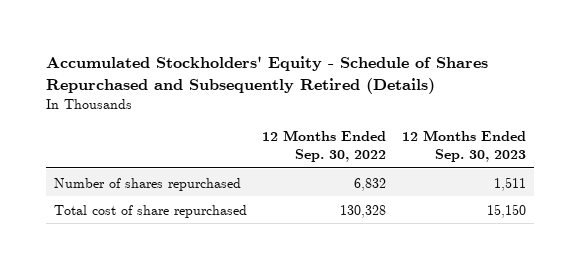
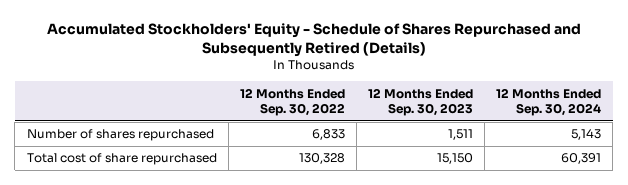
- | 12 Months Ended Sep. 30, 2022 | 12 Months Ended Sep. 30, 2023
+ | 12 Months Ended Sep. 30, 2022 | 12 Months Ended Sep. 30, 2023 | 12 Months Ended Sep. 30, 2024
- Number of shares repurchased | 6,832 | 1,511
+ Number of shares repurchased | 6,833 | 1,511 | 5,143

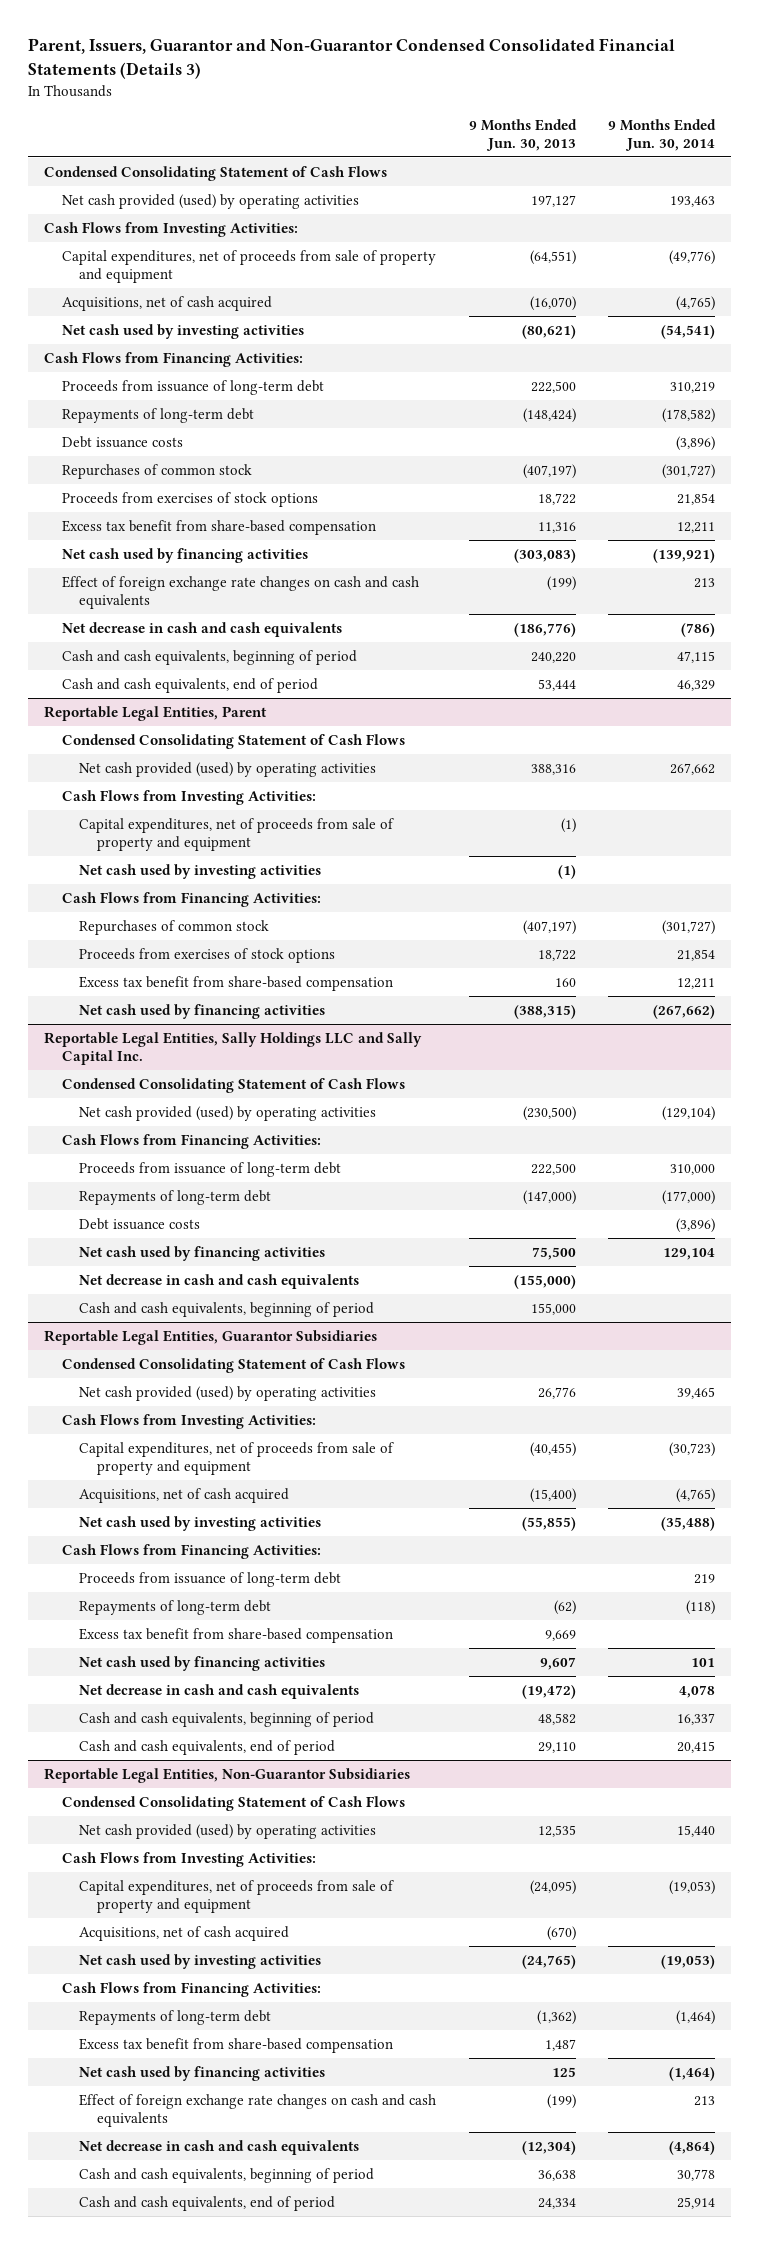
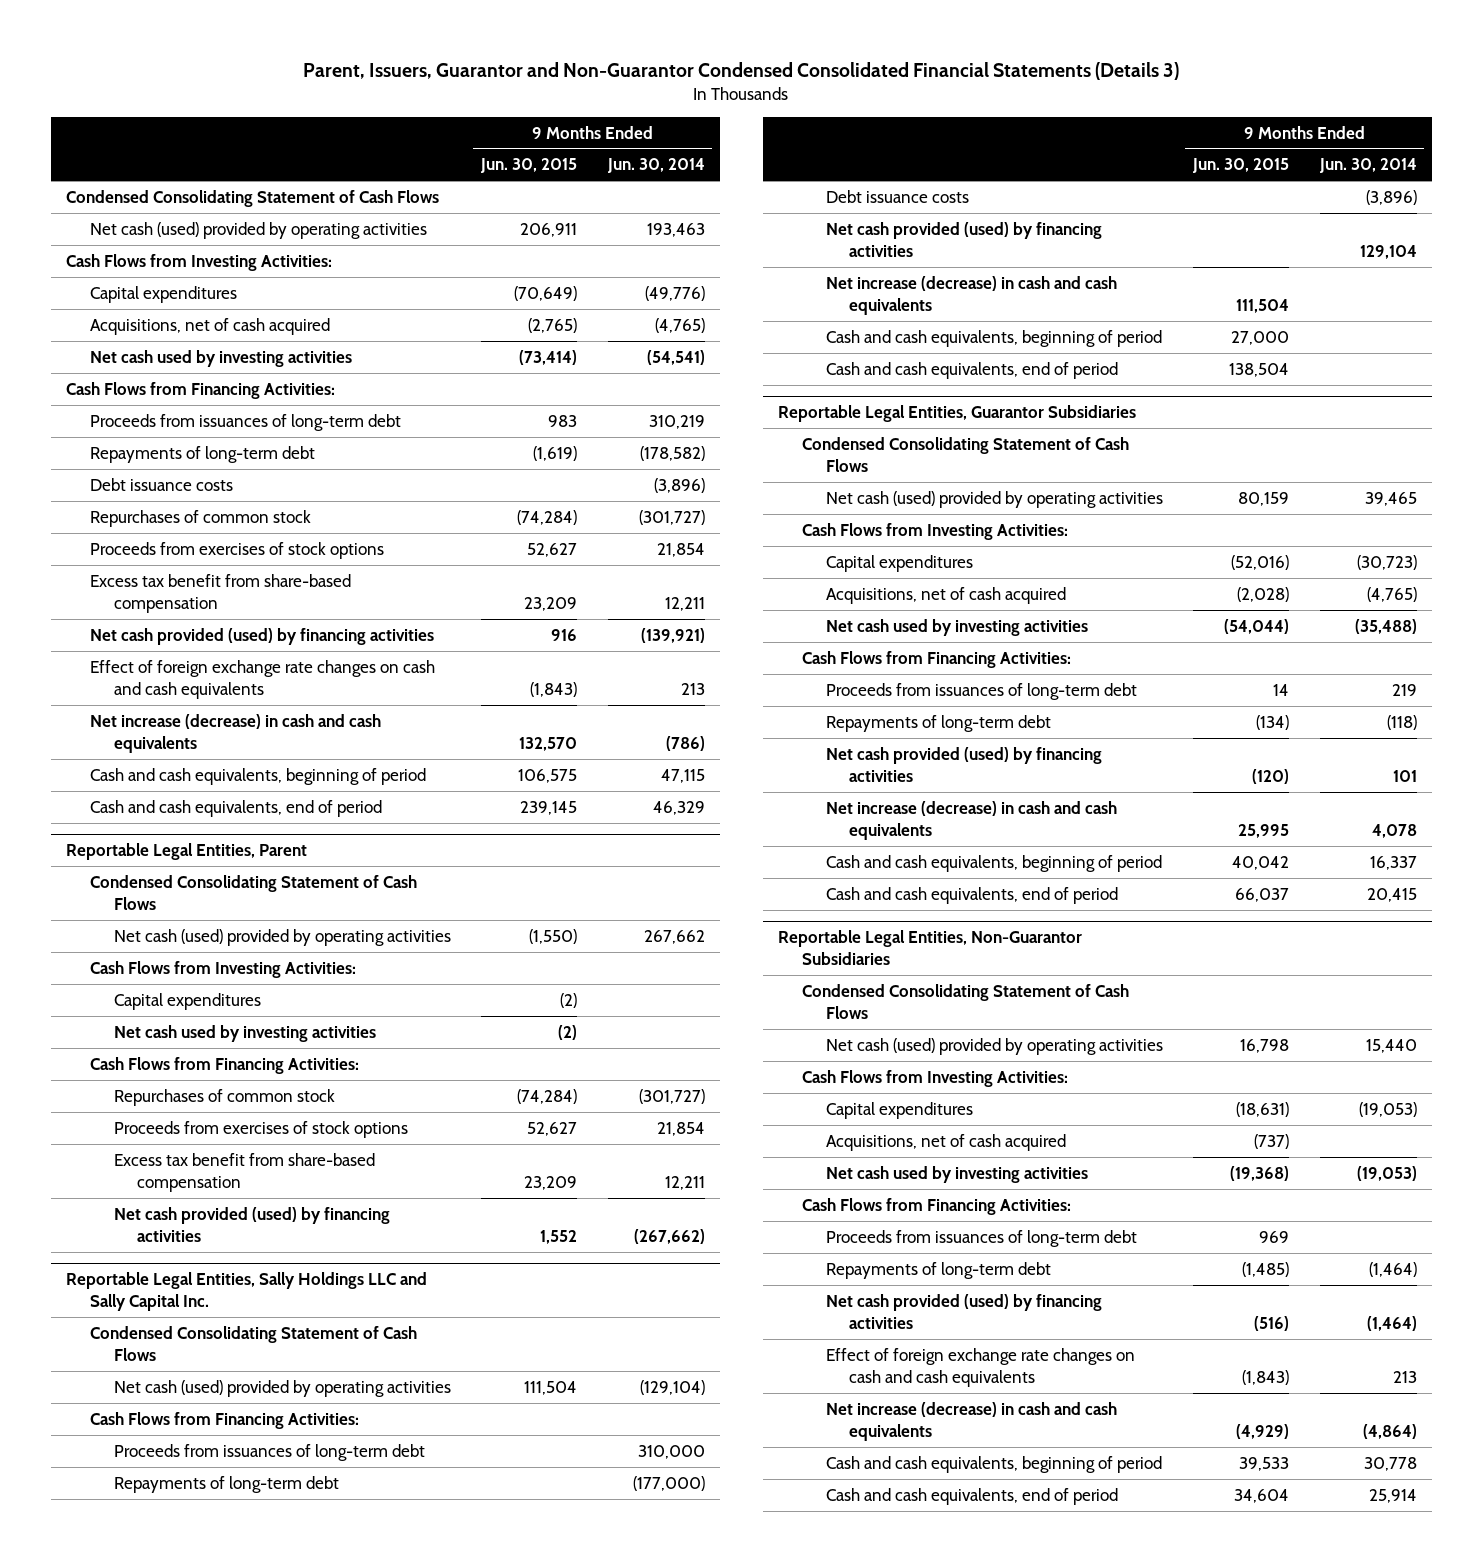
- | 9 Months Ended Jun. 30, 2013 | 9 Months Ended Jun. 30, 2014
+ | 9 Months Ended Jun. 30, 2015 | 9 Months Ended Jun. 30, 2014
- Net cash provided (used) by operating activities | 197,127 | 193,463
+ Net cash (used) provided by operating activities | 206,911 | 193,463
- Capital expenditures, net of proceeds from sale of property and equipment | (64,551) | (49,776)
+ Capital expenditures | (70,649) | (49,776)
- Proceeds from issuance of long-term debt | 222,500 | 310,219
+ Proceeds from issuances of long-term debt | 983 | 310,219
- Net cash used by financing activities | (303,083) | (139,921)
+ Net cash provided (used) by financing activities | 916 | (139,921)
- Net decrease in cash and cash equivalents | (186,776) | (786)
+ Net increase (decrease) in cash and cash equivalents | 132,570 | (786)
@ Reportable Legal Entities, Parent
- Net cash provided (used) by operating activities | 388,316 | 267,662
+ Net cash (used) provided by operating activities | (1,550) | 267,662
- Capital expenditures, net of proceeds from sale of property and equipment | (1) |
+ Capital expenditures | (2) |
- Net cash used by financing activities | (388,315) | (267,662)
+ Net cash provided (used) by financing activities | 1,552 | (267,662)
@ Reportable Legal Entities, Sally Holdings LLC and Sally Capital Inc.
- Net cash provided (used) by operating activities | (230,500) | (129,104)
+ Net cash (used) provided by operating activities | 111,504 | (129,104)
- Proceeds from issuance of long-term debt | 222,500 | 310,000
+ Proceeds from issuances of long-term debt | | 310,000
- Net cash used by financing activities | 75,500 | 129,104
- Net decrease in cash and cash equivalents | (155,000) |
+ Net cash provided (used) by financing activities | | 129,104
+ Net increase (decrease) in cash and cash equivalents | 111,504 |
+ Cash and cash equivalents, end of period | 138,504 |
@ Reportable Legal Entities, Guarantor Subsidiaries
- Net cash provided (used) by operating activities | 26,776 | 39,465
+ Net cash (used) provided by operating activities | 80,159 | 39,465
- Capital expenditures, net of proceeds from sale of property and equipment | (40,455) | (30,723)
+ Capital expenditures | (52,016) | (30,723)
- Proceeds from issuance of long-term debt | | 219
+ Proceeds from issuances of long-term debt | 14 | 219
- Excess tax benefit from share-based compensation | 9,669 |
- Net cash used by financing activities | 9,607 | 101
- Net decrease in cash and cash equivalents | (19,472) | 4,078
+ Net cash provided (used) by financing activities | (120) | 101
+ Net increase (decrease) in cash and cash equivalents | 25,995 | 4,078
@ Reportable Legal Entities, Non-Guarantor Subsidiaries
- Net cash provided (used) by operating activities | 12,535 | 15,440
+ Net cash (used) provided by operating activities | 16,798 | 15,440
- Capital expenditures, net of proceeds from sale of property and equipment | (24,095) | (19,053)
+ Capital expenditures | (18,631) | (19,053)
+ Proceeds from issuances of long-term debt | 969 |
- Excess tax benefit from share-based compensation | 1,487 |
- Net cash used by financing activities | 125 | (1,464)
+ Net cash provided (used) by financing activities | (516) | (1,464)
- Net decrease in cash and cash equivalents | (12,304) | (4,864)
+ Net increase (decrease) in cash and cash equivalents | (4,929) | (4,864)

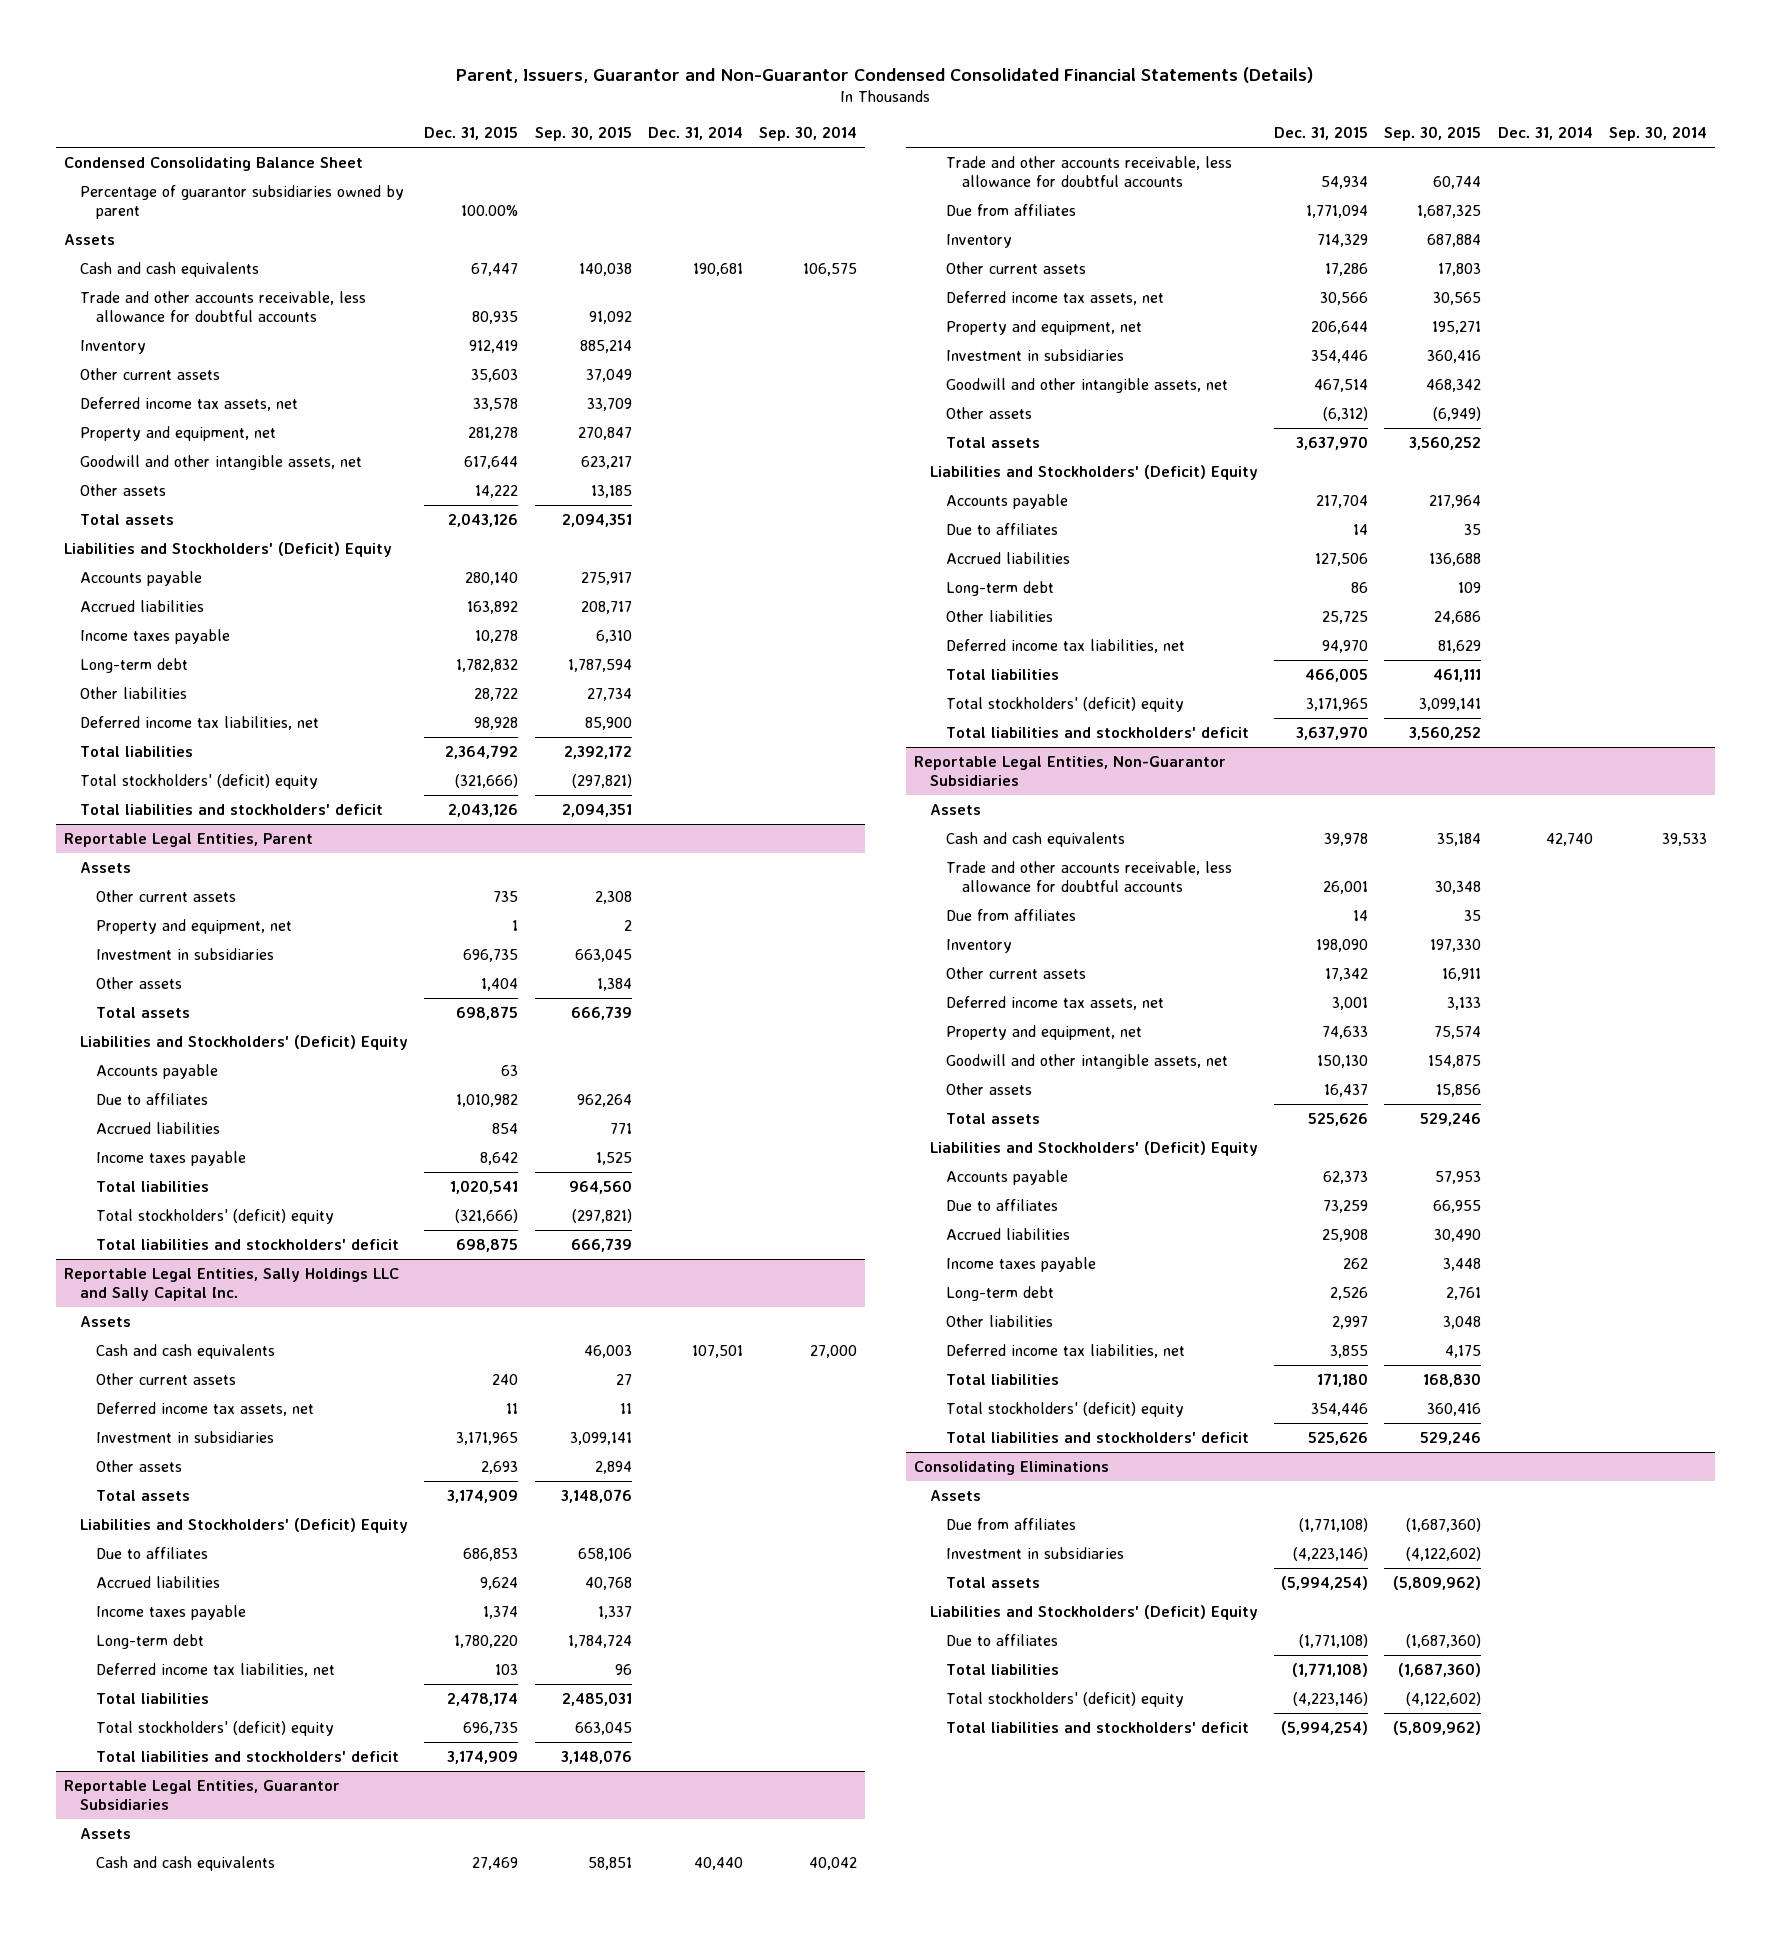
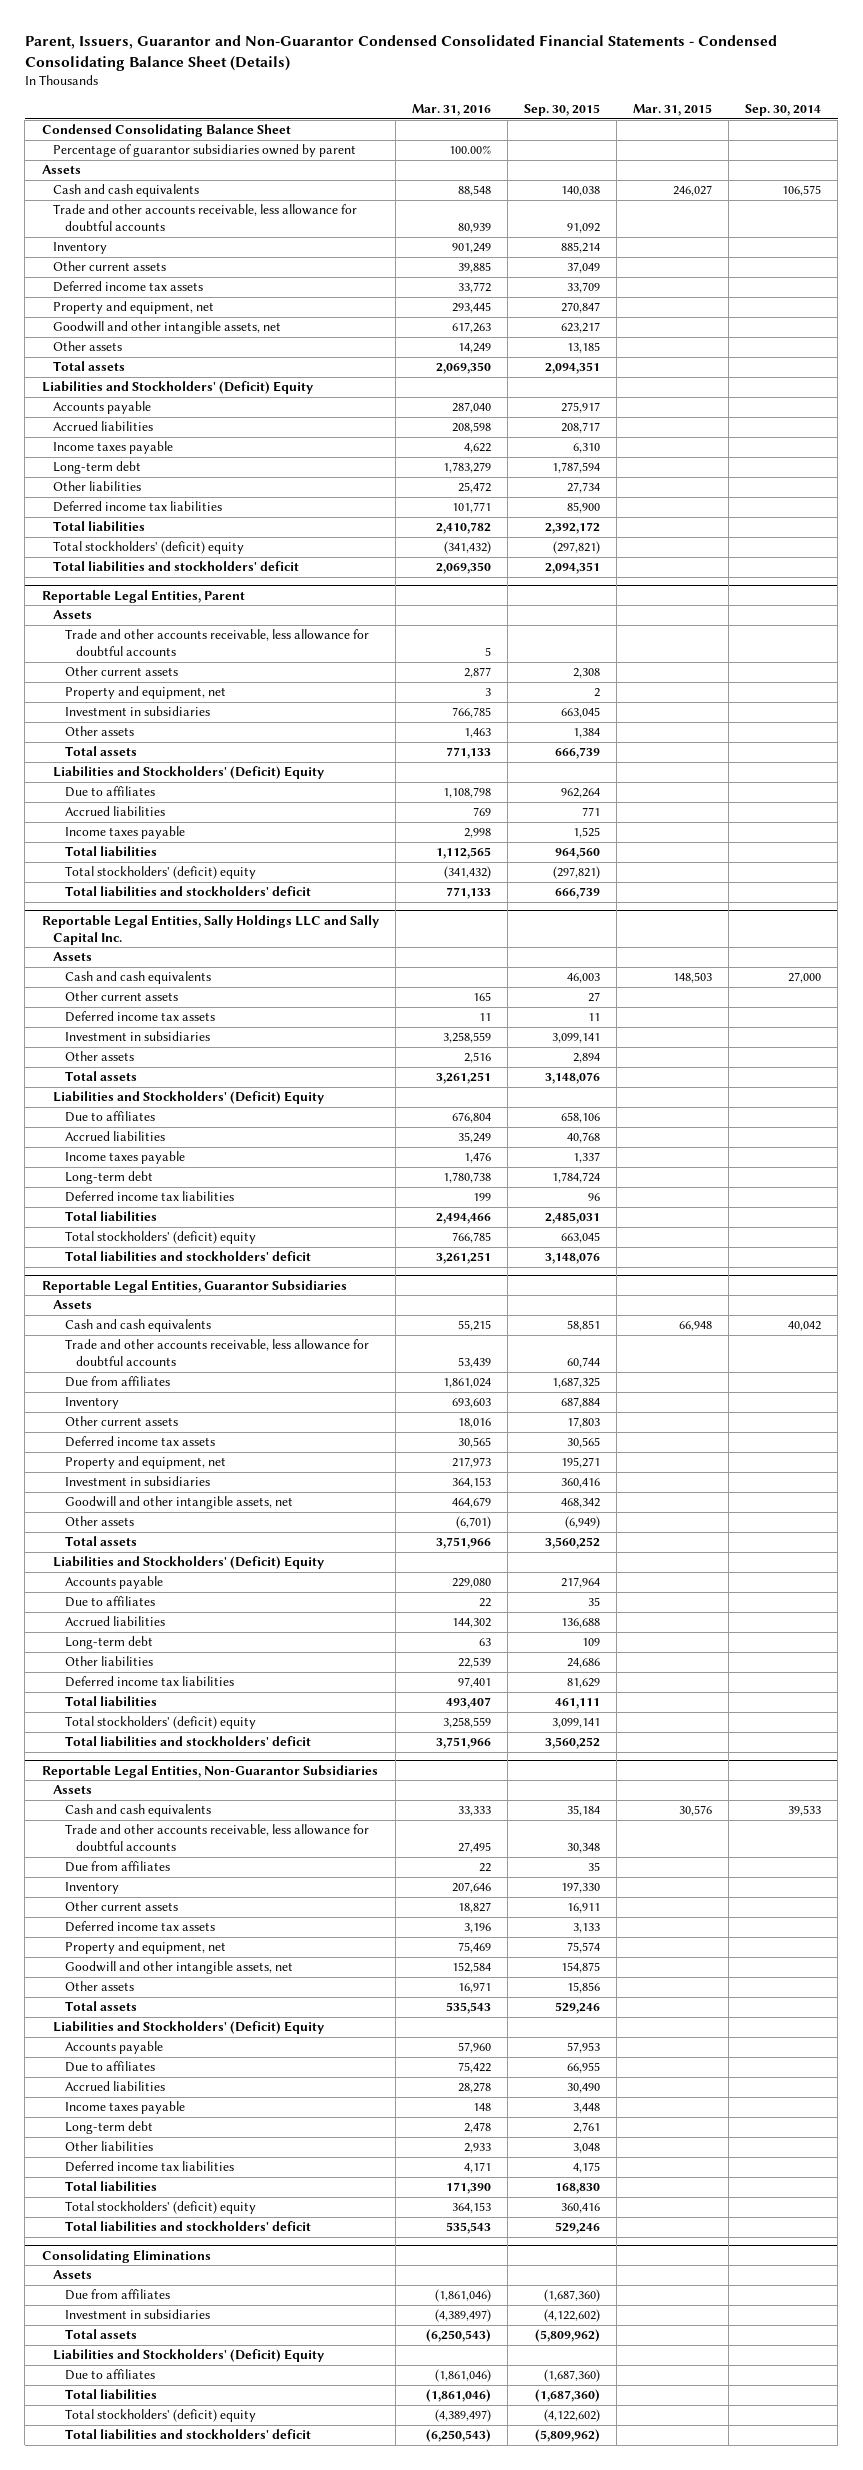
- Parent, Issuers, Guarantor and Non-Guarantor Condensed Consolidated Financial Statements (Details)
+ Parent, Issuers, Guarantor and Non-Guarantor Condensed Consolidated Financial Statements - Condensed Consolidating Balance Sheet (Details)
- | Dec. 31, 2015 | Sep. 30, 2015 | Dec. 31, 2014 | Sep. 30, 2014
+ | Mar. 31, 2016 | Sep. 30, 2015 | Mar. 31, 2015 | Sep. 30, 2014
- Deferred income tax assets, net | 33,578 | 33,709 | |
+ Deferred income tax assets | 33,772 | 33,709 | |
- Deferred income tax liabilities, net | 98,928 | 85,900 | |
+ Deferred income tax liabilities | 101,771 | 85,900 | |
@ Reportable Legal Entities, Parent
+ Trade and other accounts receivable, less allowance for doubtful accounts | 5 | | |
- Accounts payable | 63 | | |
@ Reportable Legal Entities, Sally Holdings LLC and Sally Capital Inc.
- Deferred income tax assets, net | 11 | 11 | |
+ Deferred income tax assets | 11 | 11 | |
- Deferred income tax liabilities, net | 103 | 96 | |
+ Deferred income tax liabilities | 199 | 96 | |
@ Reportable Legal Entities, Guarantor Subsidiaries
- Deferred income tax assets, net | 30,566 | 30,565 | |
+ Deferred income tax assets | 30,565 | 30,565 | |
- Deferred income tax liabilities, net | 94,970 | 81,629 | |
+ Deferred income tax liabilities | 97,401 | 81,629 | |
@ Reportable Legal Entities, Non-Guarantor Subsidiaries
- Deferred income tax assets, net | 3,001 | 3,133 | |
+ Deferred income tax assets | 3,196 | 3,133 | |
- Deferred income tax liabilities, net | 3,855 | 4,175 | |
+ Deferred income tax liabilities | 4,171 | 4,175 | |

